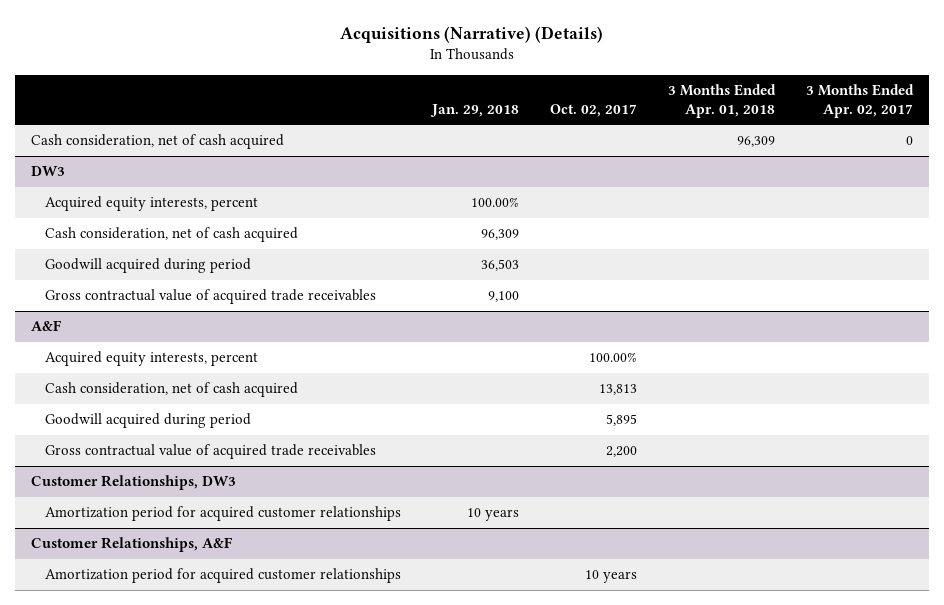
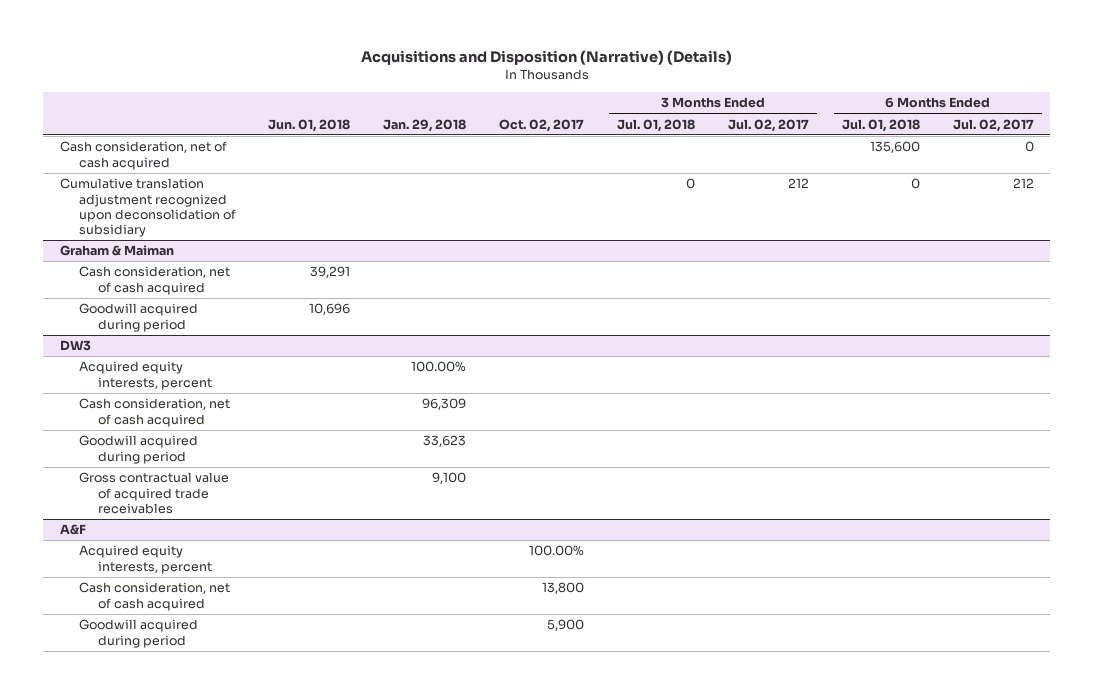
- Acquisitions (Narrative) (Details)
+ Acquisitions and Disposition (Narrative) (Details)
- | Jan. 29, 2018 | Oct. 02, 2017 | 3 Months Ended Apr. 01, 2018 | 3 Months Ended Apr. 02, 2017
+ | Jun. 01, 2018 | Jan. 29, 2018 | Oct. 02, 2017 | 3 Months Ended Jul. 01, 2018 | 3 Months Ended Jul. 02, 2017 | 6 Months Ended Jul. 01, 2018 | 6 Months Ended Jul. 02, 2017
+ Cumulative translation adjustment recognized upon deconsolidation of subsidiary | | | | 0 | 212 | 0 | 212
+ Graham & Maiman
+ Cash consideration, net of cash acquired | 39,291 | | | | | |
+ Goodwill acquired during period | 10,696 | | | | | |
@ DW3
- Goodwill acquired during period | 36,503 | | |
+ Goodwill acquired during period | | 33,623 | | | | |
@ A&F
- Cash consideration, net of cash acquired | | 13,813 | |
- Goodwill acquired during period | | 5,895 | |
- Gross contractual value of acquired trade receivables | | 2,200 | |
- Customer Relationships, DW3
- Amortization period for acquired customer relationships | 10 years | | |
- Customer Relationships, A&F
- Amortization period for acquired customer relationships | | 10 years | |
@ A&F
+ Cash consideration, net of cash acquired | | | 13,800 | | | |
+ Goodwill acquired during period | | | 5,900 | | | |

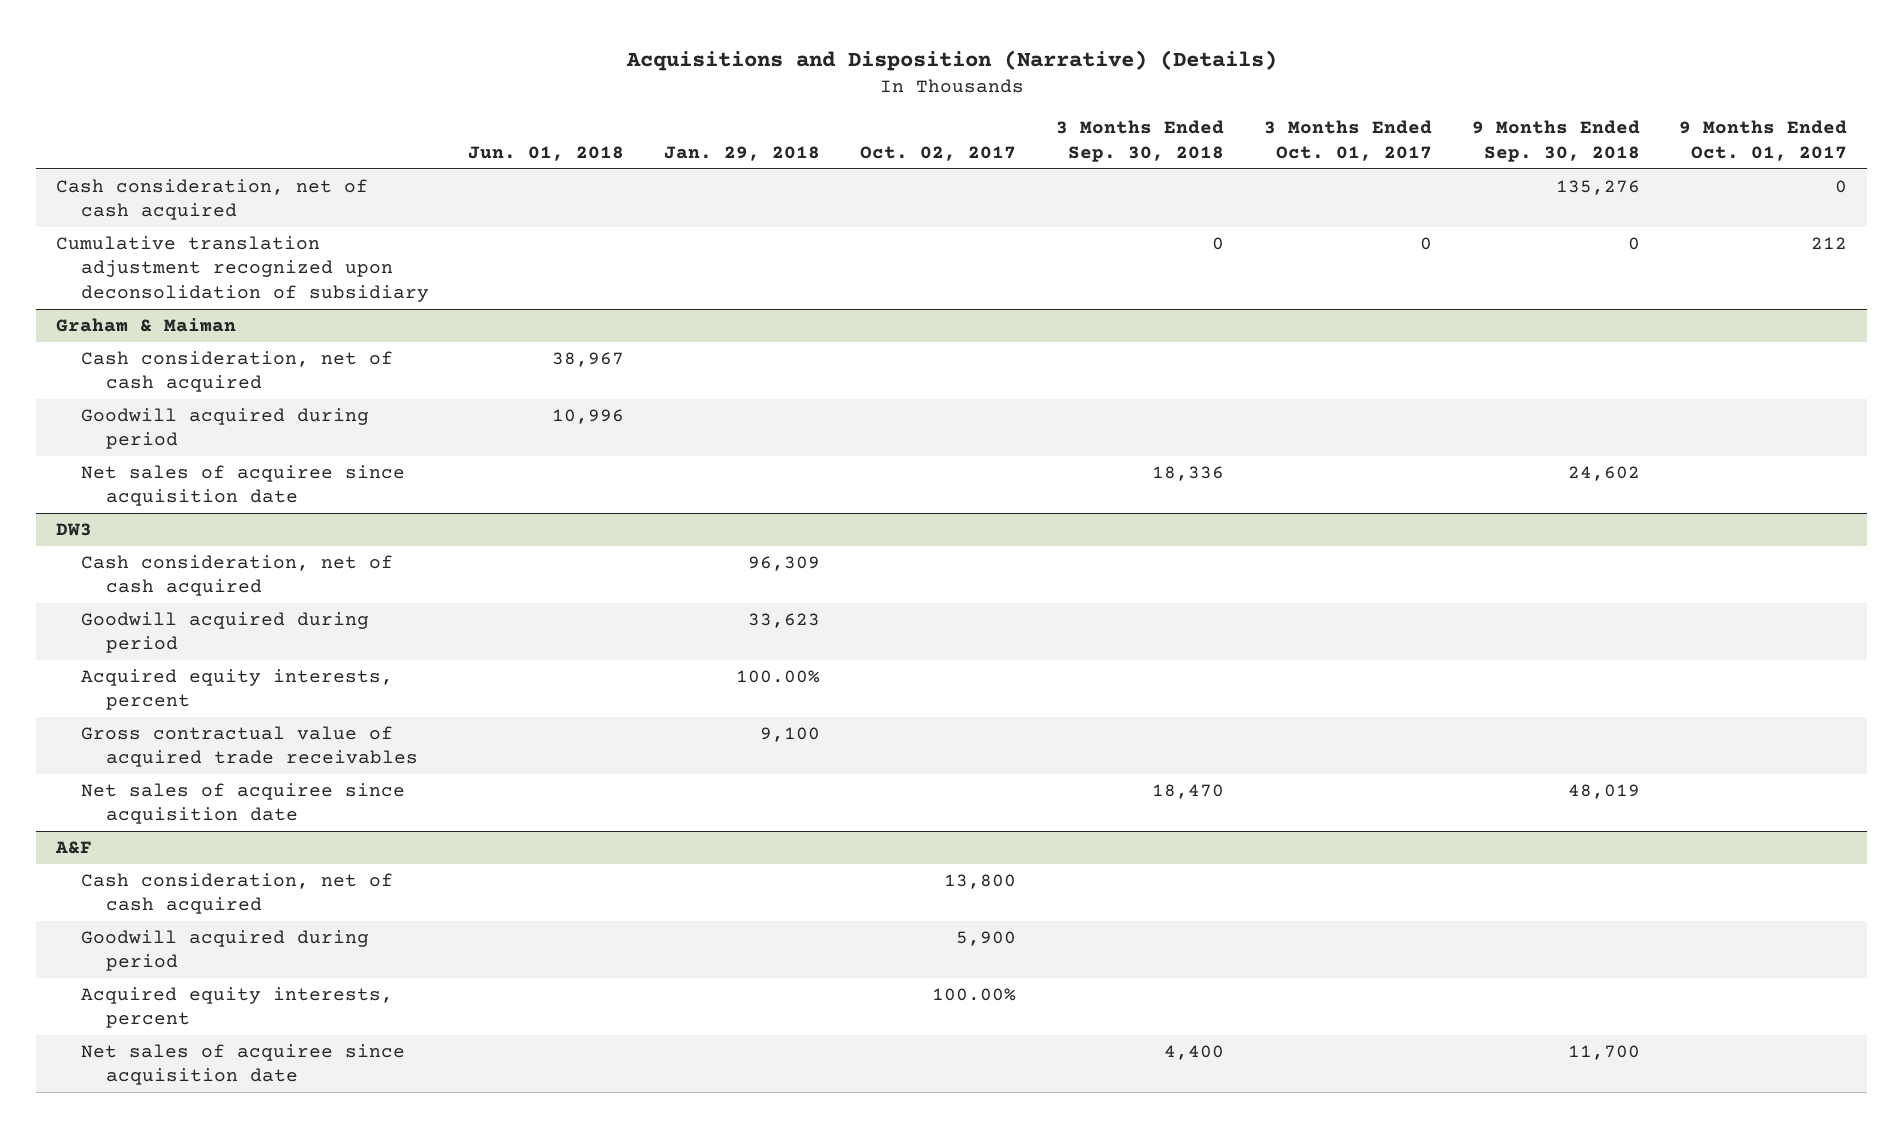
- | Jun. 01, 2018 | Jan. 29, 2018 | Oct. 02, 2017 | 3 Months Ended Jul. 01, 2018 | 3 Months Ended Jul. 02, 2017 | 6 Months Ended Jul. 01, 2018 | 6 Months Ended Jul. 02, 2017
+ | Jun. 01, 2018 | Jan. 29, 2018 | Oct. 02, 2017 | 3 Months Ended Sep. 30, 2018 | 3 Months Ended Oct. 01, 2017 | 9 Months Ended Sep. 30, 2018 | 9 Months Ended Oct. 01, 2017
@ Graham & Maiman
- Cash consideration, net of cash acquired | 39,291 | | | | | |
- Goodwill acquired during period | 10,696 | | | | | |
+ Cash consideration, net of cash acquired | 38,967 | | | | | |
+ Goodwill acquired during period | 10,996 | | | | | |
+ Net sales of acquiree since acquisition date | | | | 18,336 | | 24,602 |
@ DW3
moved down: Acquired equity interests, percent | | 100.00% | | | | |
+ Net sales of acquiree since acquisition date | | | | 18,470 | | 48,019 |
@ A&F
moved down: Acquired equity interests, percent | | | 100.00% | | | |
+ Net sales of acquiree since acquisition date | | | | 4,400 | | 11,700 |

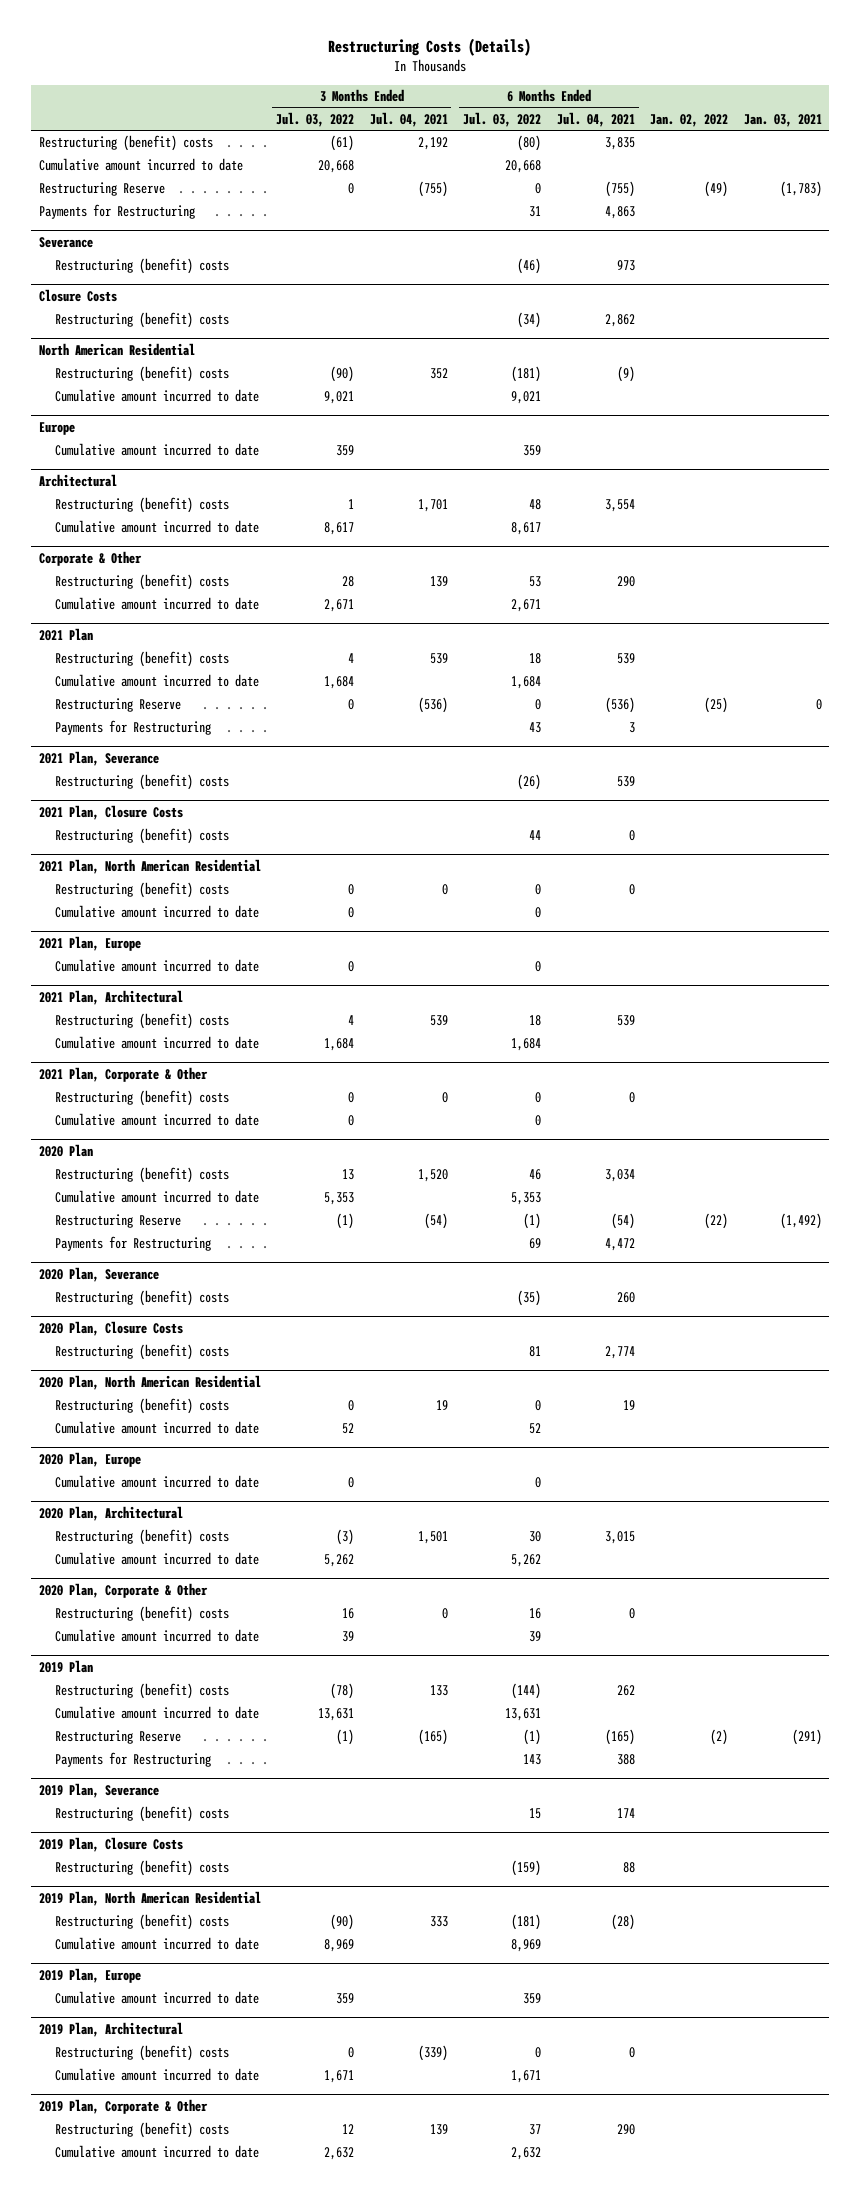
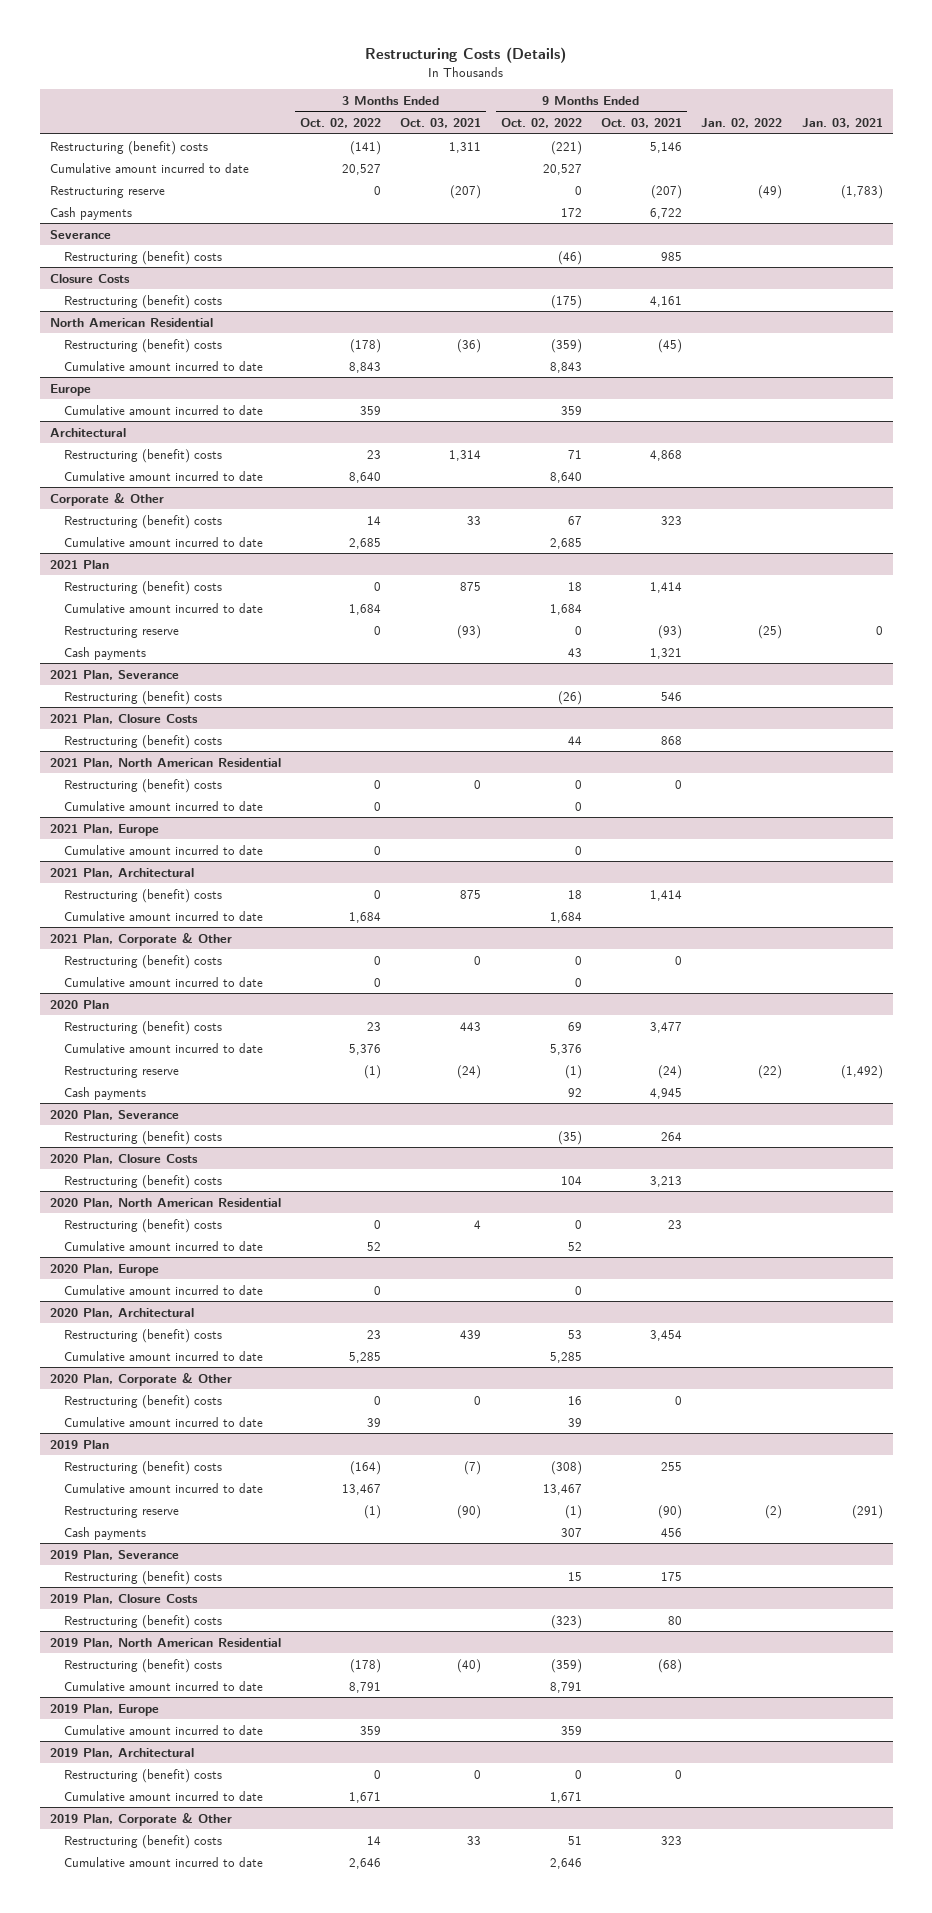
- | 3 Months Ended Jul. 03, 2022 | 3 Months Ended Jul. 04, 2021 | 6 Months Ended Jul. 03, 2022 | 6 Months Ended Jul. 04, 2021 | Jan. 02, 2022 | Jan. 03, 2021
+ | 3 Months Ended Oct. 02, 2022 | 3 Months Ended Oct. 03, 2021 | 9 Months Ended Oct. 02, 2022 | 9 Months Ended Oct. 03, 2021 | Jan. 02, 2022 | Jan. 03, 2021
- Restructuring Reserve | 0 | (755) | 0 | (755) | (49) | (1,783)
- Payments for Restructuring | | | 31 | 4,863 | |
+ Restructuring reserve | 0 | (207) | 0 | (207) | (49) | (1,783)
+ Cash payments | | | 172 | 6,722 | |
@ 2021 Plan
- Restructuring Reserve | 0 | (536) | 0 | (536) | (25) | 0
- Payments for Restructuring | | | 43 | 3 | |
+ Restructuring reserve | 0 | (93) | 0 | (93) | (25) | 0
+ Cash payments | | | 43 | 1,321 | |
@ 2020 Plan
- Restructuring Reserve | (1) | (54) | (1) | (54) | (22) | (1,492)
- Payments for Restructuring | | | 69 | 4,472 | |
+ Restructuring reserve | (1) | (24) | (1) | (24) | (22) | (1,492)
+ Cash payments | | | 92 | 4,945 | |
@ 2019 Plan
- Restructuring Reserve | (1) | (165) | (1) | (165) | (2) | (291)
- Payments for Restructuring | | | 143 | 388 | |
+ Restructuring reserve | (1) | (90) | (1) | (90) | (2) | (291)
+ Cash payments | | | 307 | 456 | |

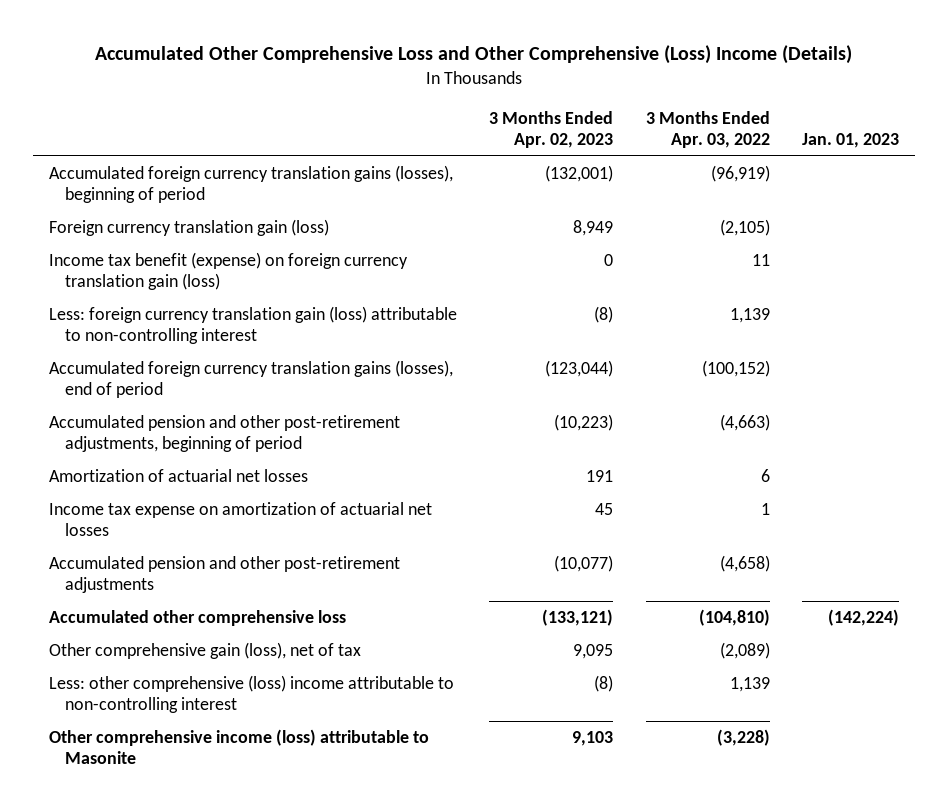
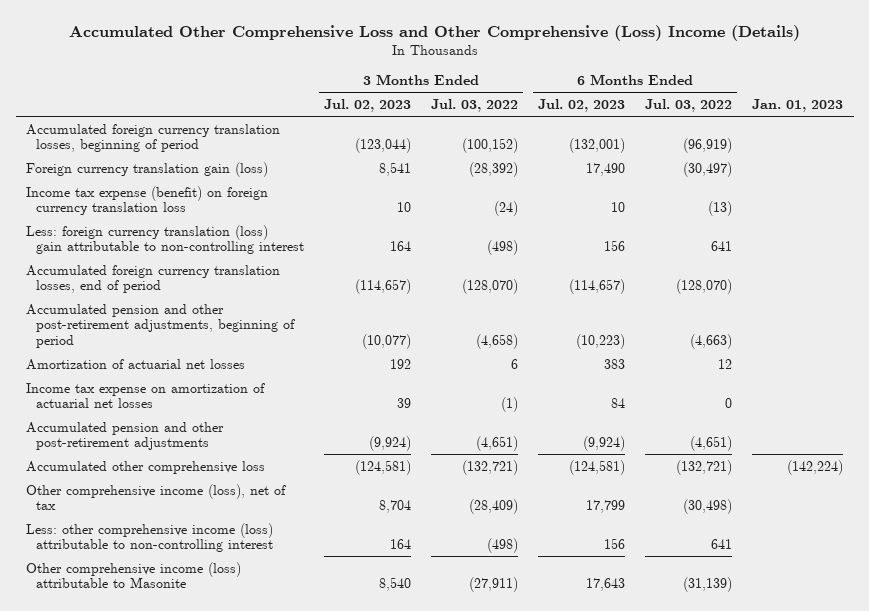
- | 3 Months Ended Apr. 02, 2023 | 3 Months Ended Apr. 03, 2022 | Jan. 01, 2023
+ | 3 Months Ended Jul. 02, 2023 | 3 Months Ended Jul. 03, 2022 | 6 Months Ended Jul. 02, 2023 | 6 Months Ended Jul. 03, 2022 | Jan. 01, 2023
- Accumulated foreign currency translation gains (losses), beginning of period | (132,001) | (96,919) |
+ Accumulated foreign currency translation losses, beginning of period | (123,044) | (100,152) | (132,001) | (96,919) |
- Income tax benefit (expense) on foreign currency translation gain (loss) | 0 | 11 |
- Less: foreign currency translation gain (loss) attributable to non-controlling interest | (8) | 1,139 |
- Accumulated foreign currency translation gains (losses), end of period | (123,044) | (100,152) |
+ Income tax expense (benefit) on foreign currency translation loss | 10 | (24) | 10 | (13) |
+ Less: foreign currency translation (loss) gain attributable to non-controlling interest | 164 | (498) | 156 | 641 |
+ Accumulated foreign currency translation losses, end of period | (114,657) | (128,070) | (114,657) | (128,070) |
- Other comprehensive gain (loss), net of tax | 9,095 | (2,089) |
- Less: other comprehensive (loss) income attributable to non-controlling interest | (8) | 1,139 |
+ Other comprehensive income (loss), net of tax | 8,704 | (28,409) | 17,799 | (30,498) |
+ Less: other comprehensive income (loss) attributable to non-controlling interest | 164 | (498) | 156 | 641 |

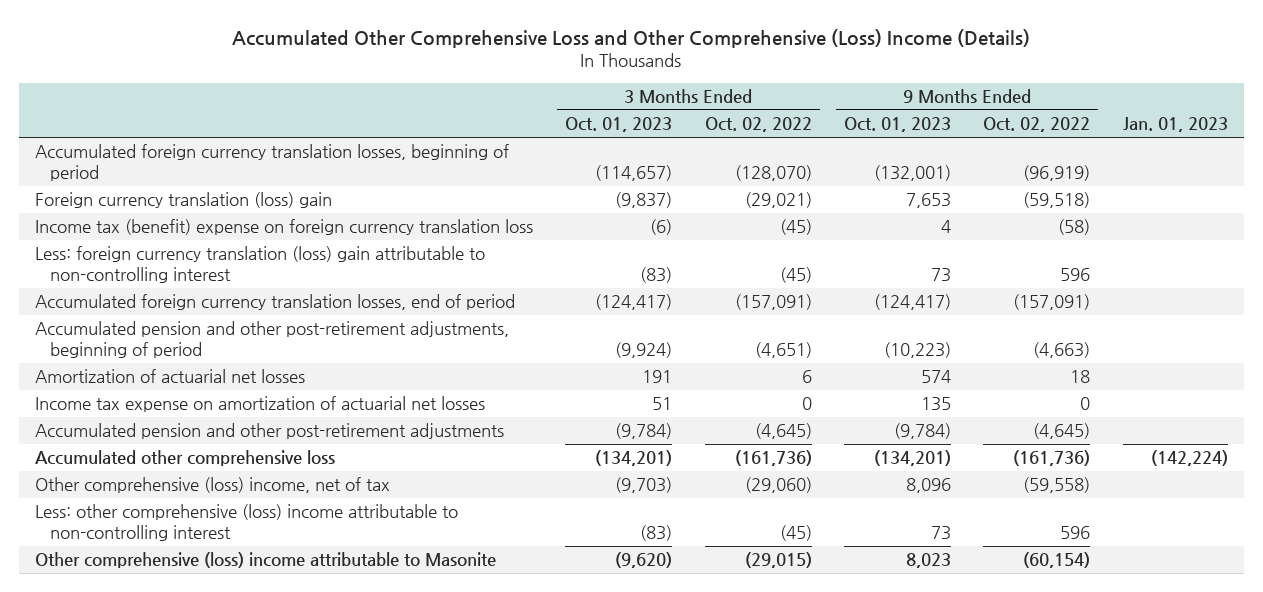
- | 3 Months Ended Jul. 02, 2023 | 3 Months Ended Jul. 03, 2022 | 6 Months Ended Jul. 02, 2023 | 6 Months Ended Jul. 03, 2022 | Jan. 01, 2023
+ | 3 Months Ended Oct. 01, 2023 | 3 Months Ended Oct. 02, 2022 | 9 Months Ended Oct. 01, 2023 | 9 Months Ended Oct. 02, 2022 | Jan. 01, 2023
- Foreign currency translation gain (loss) | 8,541 | (28,392) | 17,490 | (30,497) |
- Income tax expense (benefit) on foreign currency translation loss | 10 | (24) | 10 | (13) |
+ Foreign currency translation (loss) gain | (9,837) | (29,021) | 7,653 | (59,518) |
+ Income tax (benefit) expense on foreign currency translation loss | (6) | (45) | 4 | (58) |
- Other comprehensive income (loss), net of tax | 8,704 | (28,409) | 17,799 | (30,498) |
- Less: other comprehensive income (loss) attributable to non-controlling interest | 164 | (498) | 156 | 641 |
- Other comprehensive income (loss) attributable to Masonite | 8,540 | (27,911) | 17,643 | (31,139) |
+ Other comprehensive (loss) income, net of tax | (9,703) | (29,060) | 8,096 | (59,558) |
+ Less: other comprehensive (loss) income attributable to non-controlling interest | (83) | (45) | 73 | 596 |
+ Other comprehensive (loss) income attributable to Masonite | (9,620) | (29,015) | 8,023 | (60,154) |

